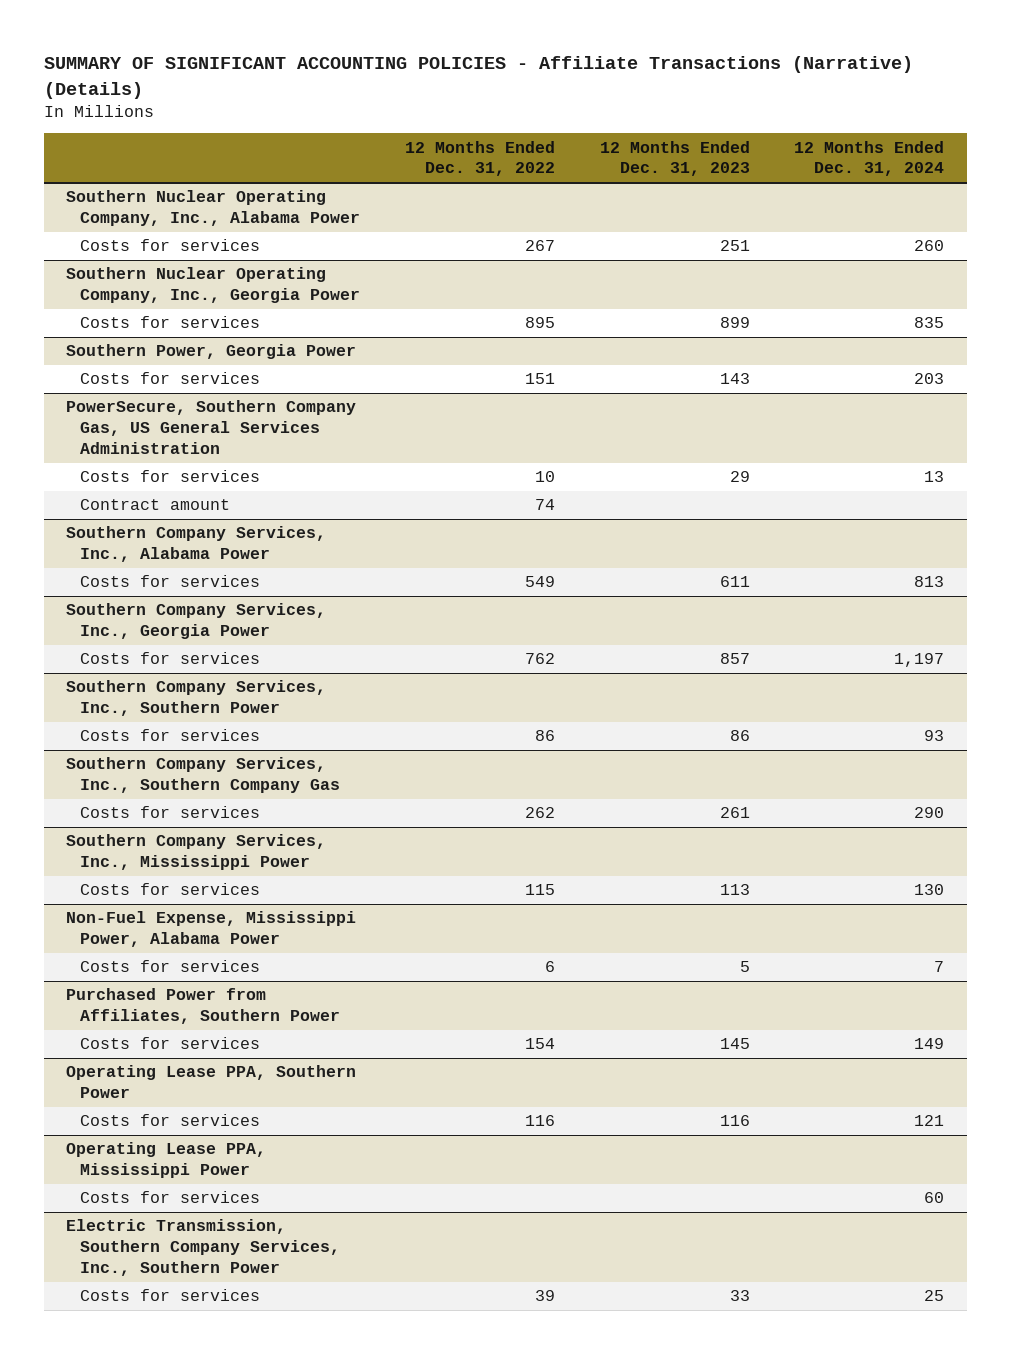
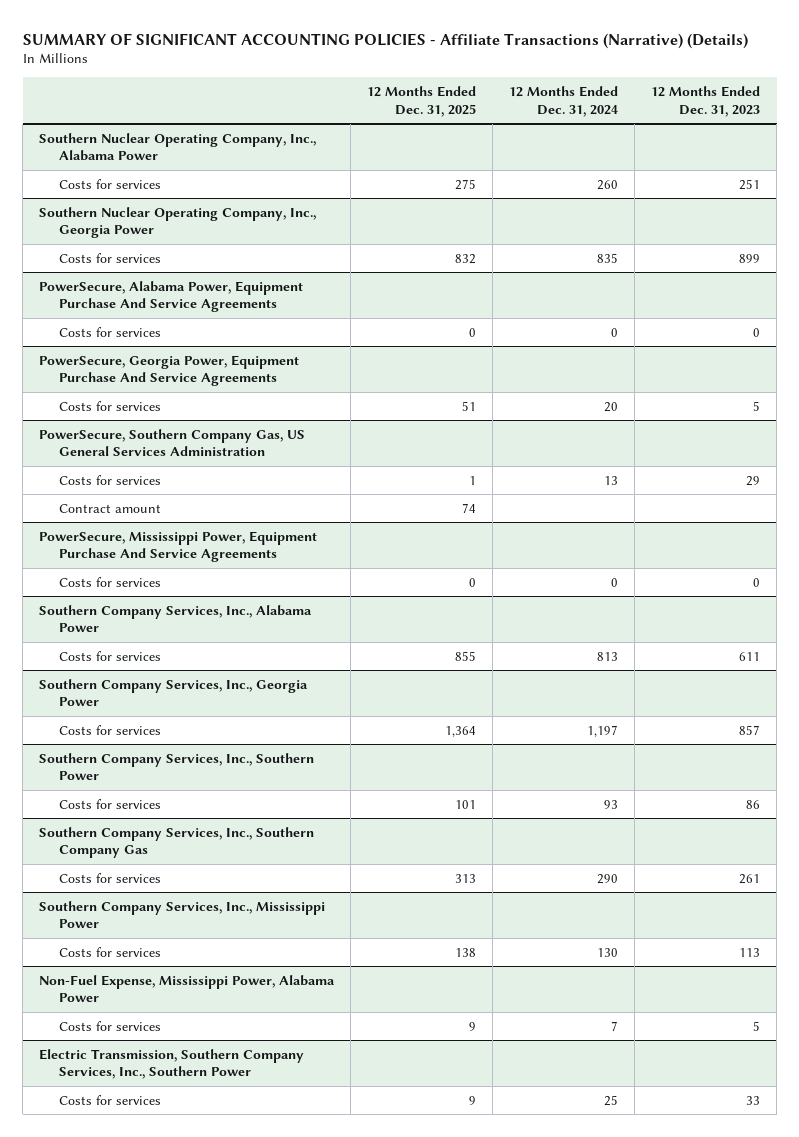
- | 12 Months Ended Dec. 31, 2022 | 12 Months Ended Dec. 31, 2023 | 12 Months Ended Dec. 31, 2024
+ | 12 Months Ended Dec. 31, 2025 | 12 Months Ended Dec. 31, 2024 | 12 Months Ended Dec. 31, 2023
- Southern Power, Georgia Power
- Costs for services | 151 | 143 | 203
+ PowerSecure, Alabama Power, Equipment Purchase And Service Agreements
+ Costs for services | 0 | 0 | 0
+ PowerSecure, Georgia Power, Equipment Purchase And Service Agreements
+ Costs for services | 51 | 20 | 5
+ PowerSecure, Mississippi Power, Equipment Purchase And Service Agreements
+ Costs for services | 0 | 0 | 0
- Purchased Power from Affiliates, Southern Power
- Costs for services | 154 | 145 | 149
- Operating Lease PPA, Southern Power
- Costs for services | 116 | 116 | 121
- Operating Lease PPA, Mississippi Power
- Costs for services | | | 60

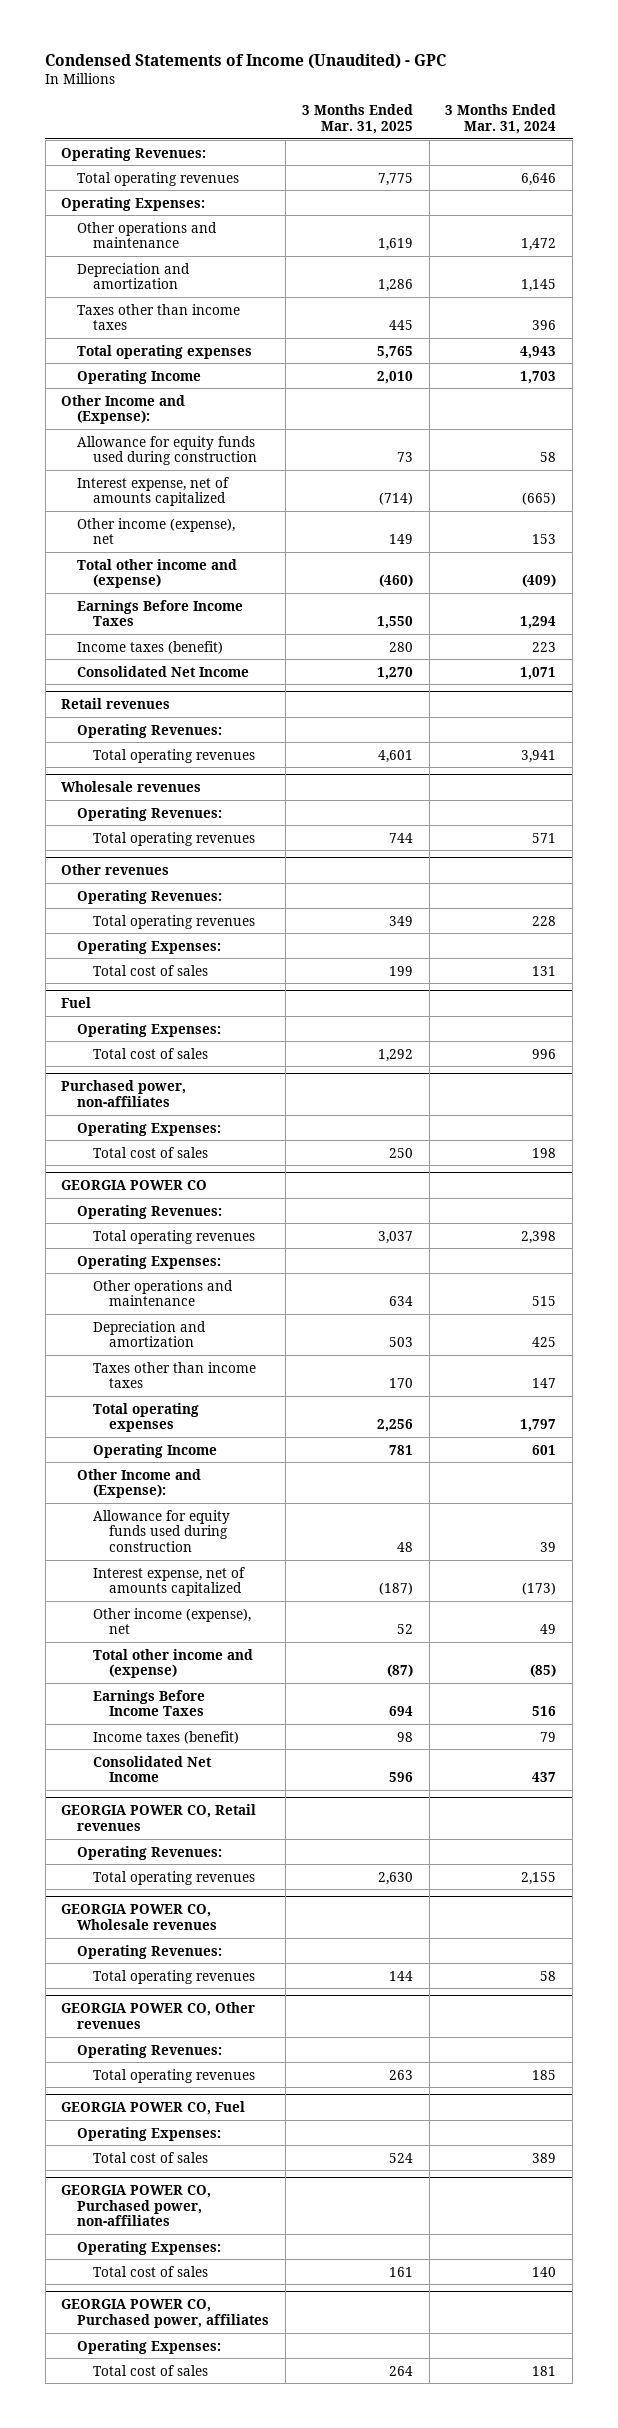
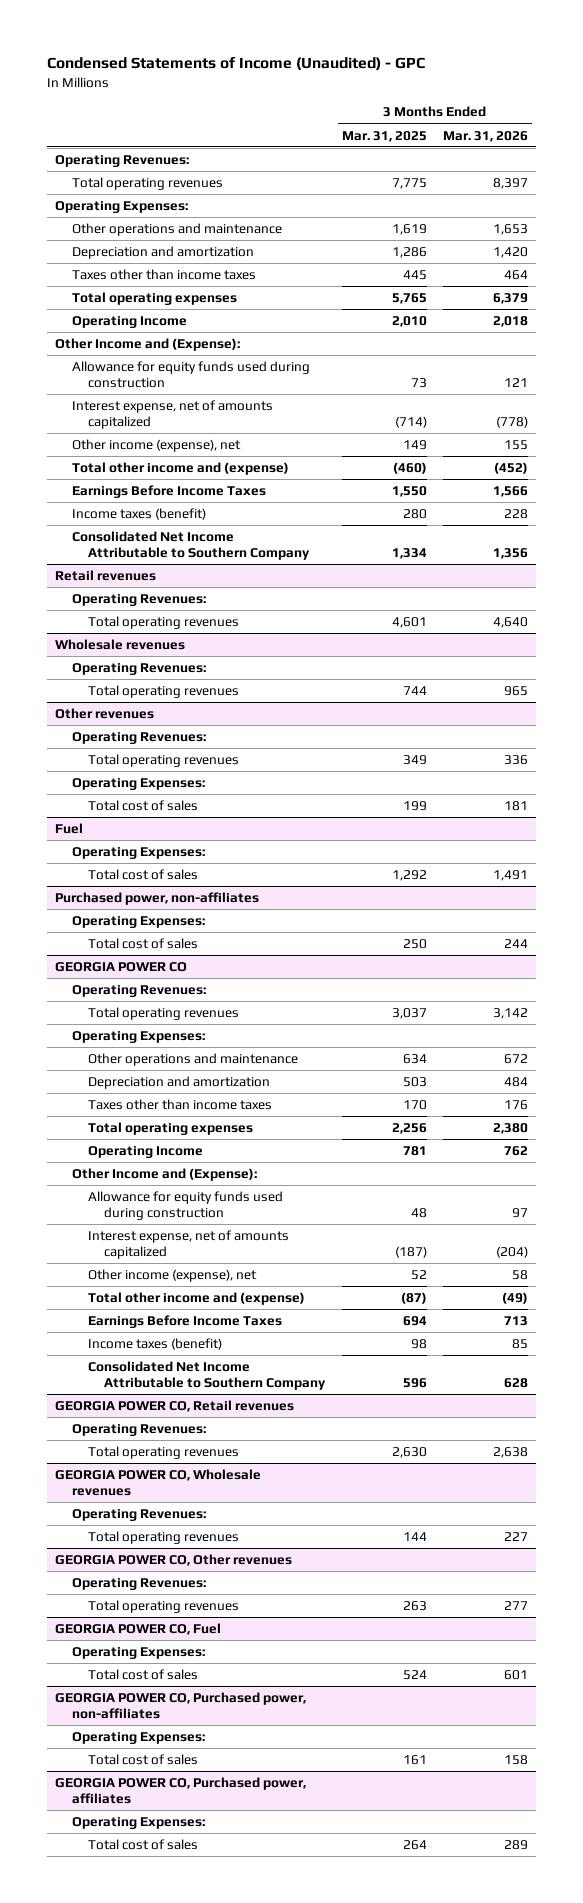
- | 3 Months Ended Mar. 31, 2025 | 3 Months Ended Mar. 31, 2024
+ | 3 Months Ended Mar. 31, 2025 | 3 Months Ended Mar. 31, 2026
- Consolidated Net Income | 1,270 | 1,071
+ Consolidated Net Income Attributable to Southern Company | 1,334 | 1,356
@ GEORGIA POWER CO
- Consolidated Net Income | 596 | 437
+ Consolidated Net Income Attributable to Southern Company | 596 | 628

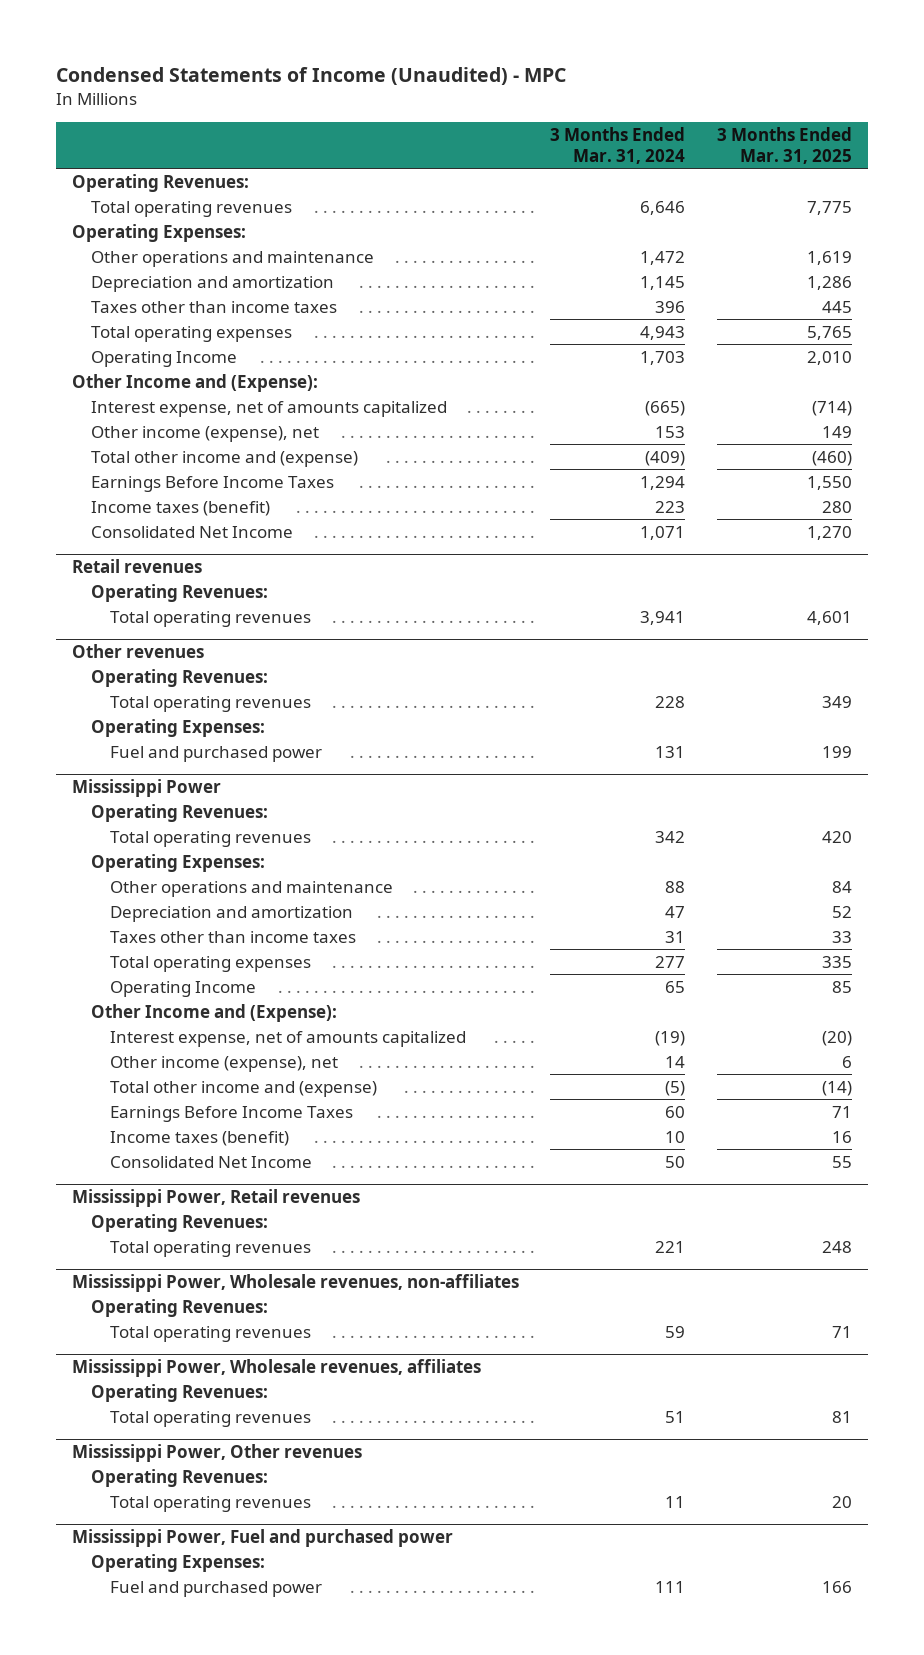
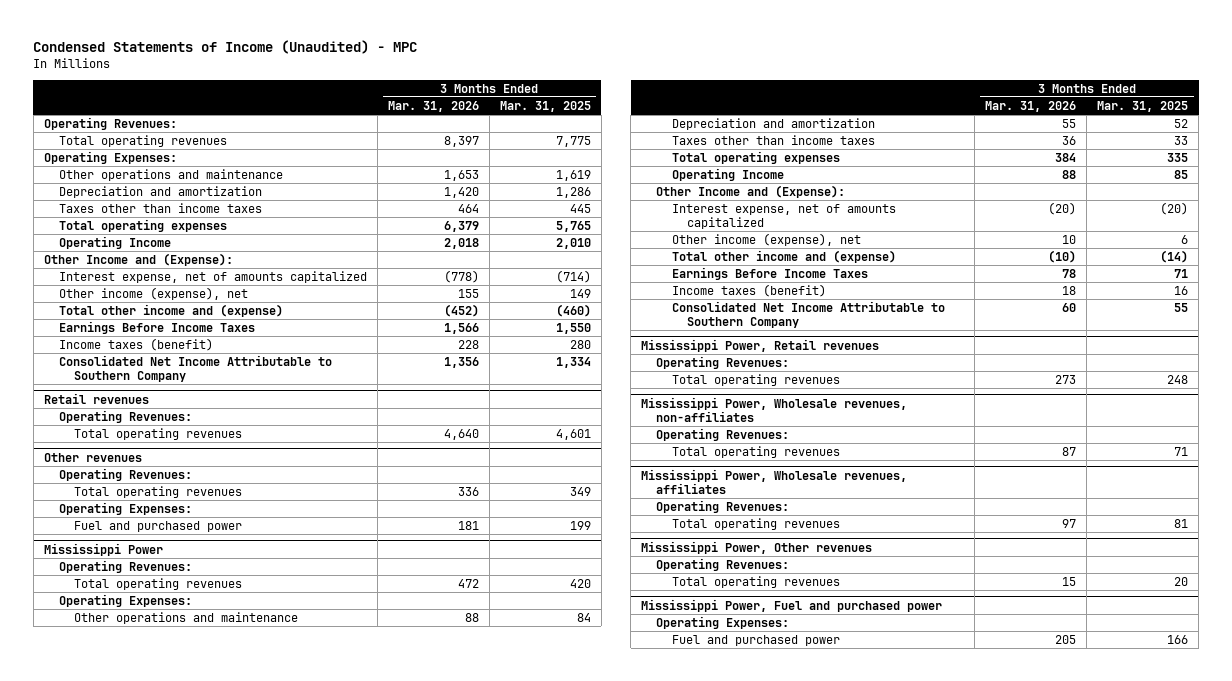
- | 3 Months Ended Mar. 31, 2024 | 3 Months Ended Mar. 31, 2025
+ | 3 Months Ended Mar. 31, 2026 | 3 Months Ended Mar. 31, 2025
- Consolidated Net Income | 1,071 | 1,270
+ Consolidated Net Income Attributable to Southern Company | 1,356 | 1,334
@ Mississippi Power
- Consolidated Net Income | 50 | 55
+ Consolidated Net Income Attributable to Southern Company | 60 | 55

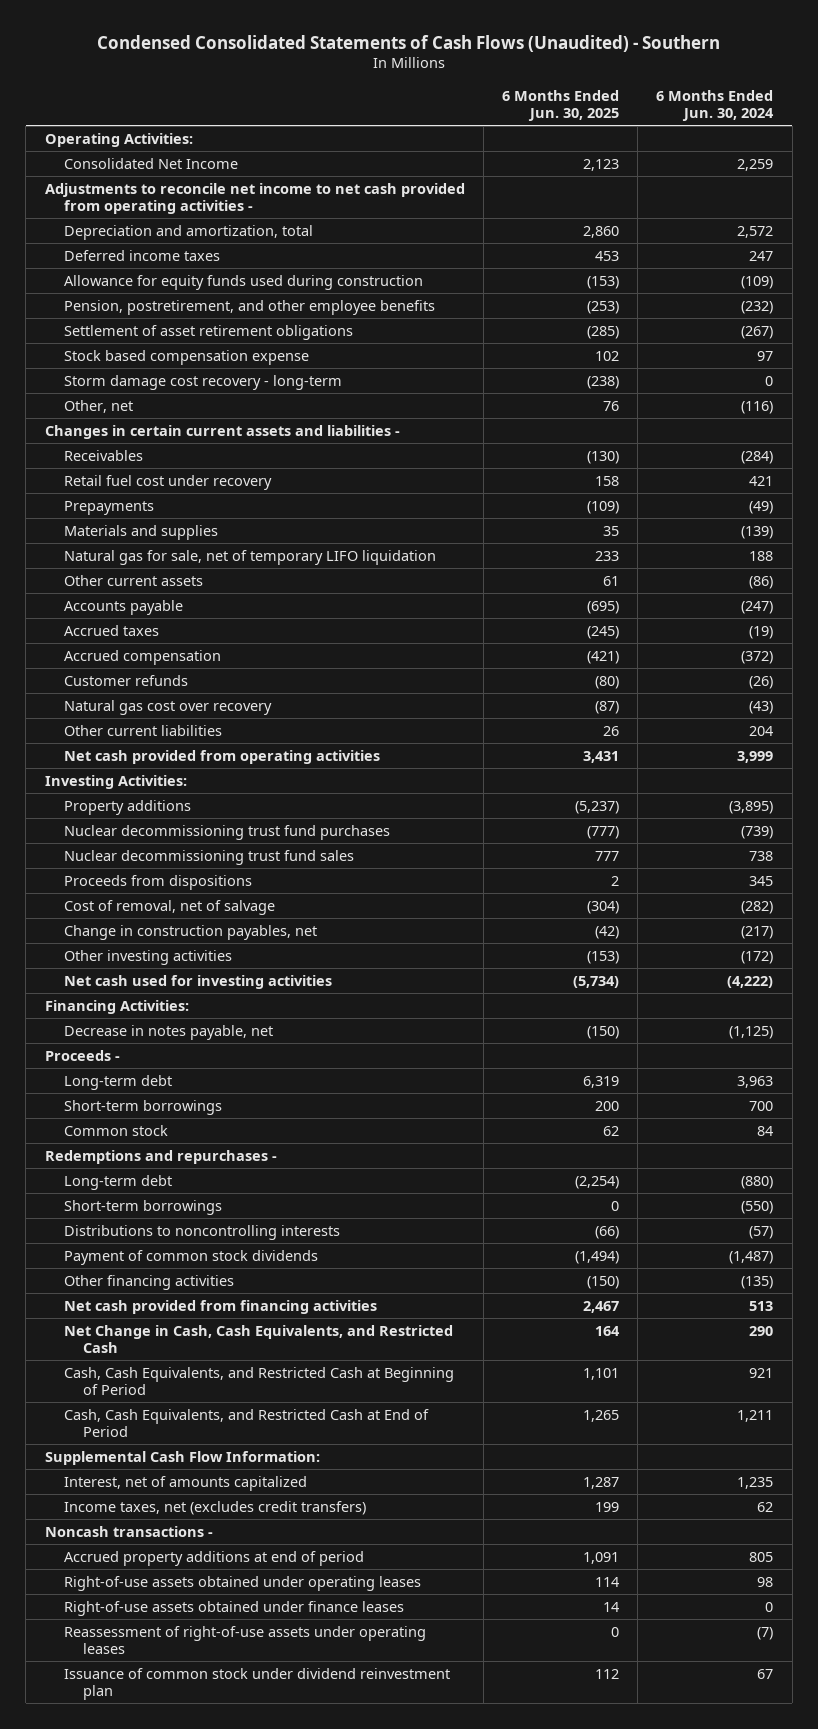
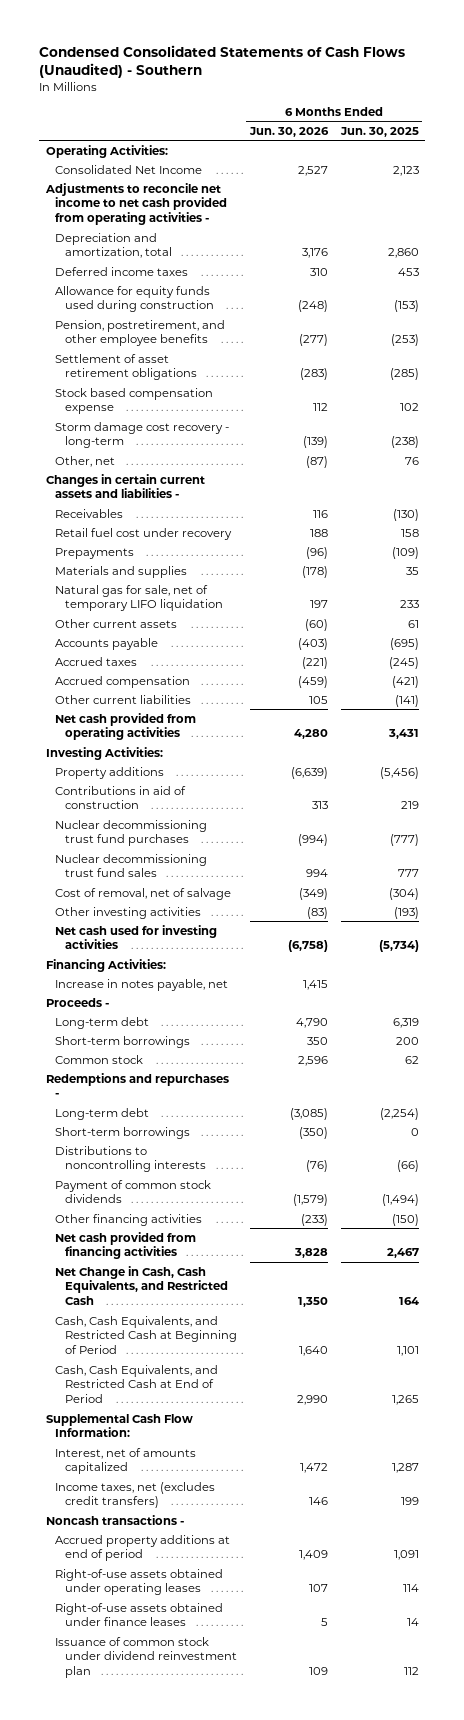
- | 6 Months Ended Jun. 30, 2025 | 6 Months Ended Jun. 30, 2024
+ | 6 Months Ended Jun. 30, 2026 | 6 Months Ended Jun. 30, 2025
- Customer refunds | (80) | (26)
- Natural gas cost over recovery | (87) | (43)
- Other current liabilities | 26 | 204
+ Other current liabilities | 105 | (141)
- Property additions | (5,237) | (3,895)
+ Property additions | (6,639) | (5,456)
+ Contributions in aid of construction | 313 | 219
- Proceeds from dispositions | 2 | 345
- Change in construction payables, net | (42) | (217)
- Other investing activities | (153) | (172)
+ Other investing activities | (83) | (193)
- Decrease in notes payable, net | (150) | (1,125)
+ Increase in notes payable, net | 1,415 |
- Reassessment of right-of-use assets under operating leases | 0 | (7)

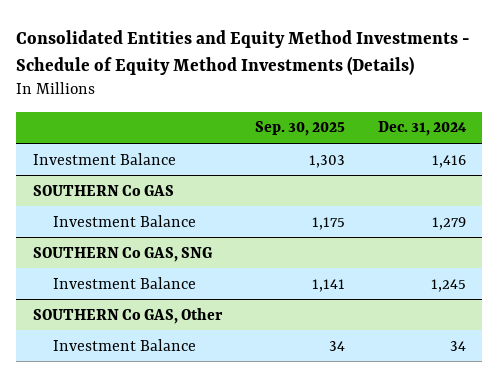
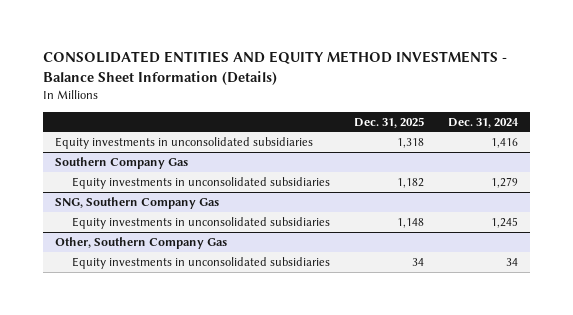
- Consolidated Entities and Equity Method Investments - Schedule of Equity Method Investments (Details)
+ CONSOLIDATED ENTITIES AND EQUITY METHOD INVESTMENTS - Balance Sheet Information (Details)
- | Sep. 30, 2025 | Dec. 31, 2024
+ | Dec. 31, 2025 | Dec. 31, 2024
- Investment Balance | 1,303 | 1,416
- SOUTHERN Co GAS
- Investment Balance | 1,175 | 1,279
- SOUTHERN Co GAS, SNG
- Investment Balance | 1,141 | 1,245
- SOUTHERN Co GAS, Other
- Investment Balance | 34 | 34
+ Equity investments in unconsolidated subsidiaries | 1,318 | 1,416
+ Southern Company Gas
+ Equity investments in unconsolidated subsidiaries | 1,182 | 1,279
+ SNG, Southern Company Gas
+ Equity investments in unconsolidated subsidiaries | 1,148 | 1,245
+ Other, Southern Company Gas
+ Equity investments in unconsolidated subsidiaries | 34 | 34

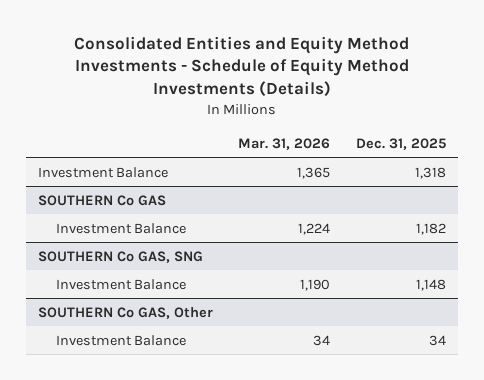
- CONSOLIDATED ENTITIES AND EQUITY METHOD INVESTMENTS - Balance Sheet Information (Details)
+ Consolidated Entities and Equity Method Investments - Schedule of Equity Method Investments (Details)
- | Dec. 31, 2025 | Dec. 31, 2024
+ | Mar. 31, 2026 | Dec. 31, 2025
- Equity investments in unconsolidated subsidiaries | 1,318 | 1,416
- Southern Company Gas
- Equity investments in unconsolidated subsidiaries | 1,182 | 1,279
- SNG, Southern Company Gas
- Equity investments in unconsolidated subsidiaries | 1,148 | 1,245
- Other, Southern Company Gas
- Equity investments in unconsolidated subsidiaries | 34 | 34
+ Investment Balance | 1,365 | 1,318
+ SOUTHERN Co GAS
+ Investment Balance | 1,224 | 1,182
+ SOUTHERN Co GAS, SNG
+ Investment Balance | 1,190 | 1,148
+ SOUTHERN Co GAS, Other
+ Investment Balance | 34 | 34

